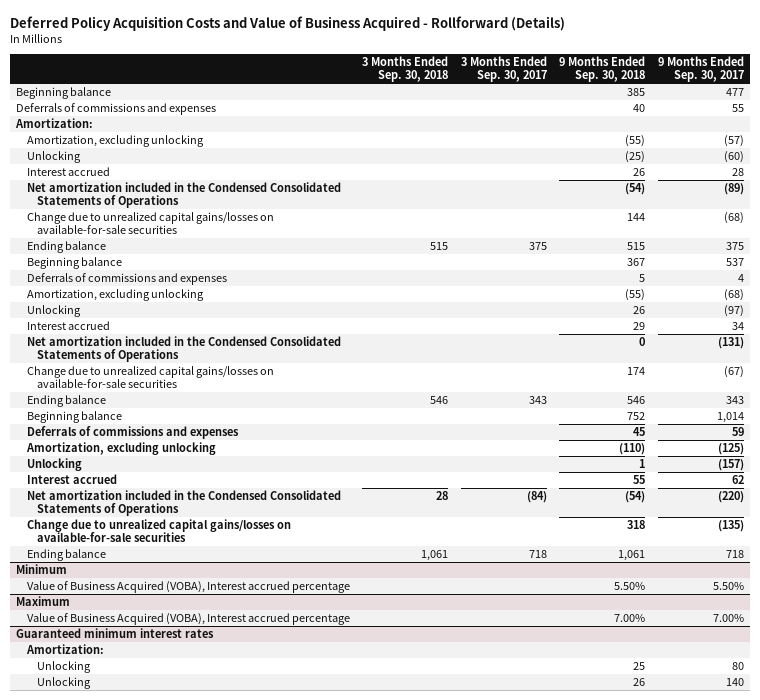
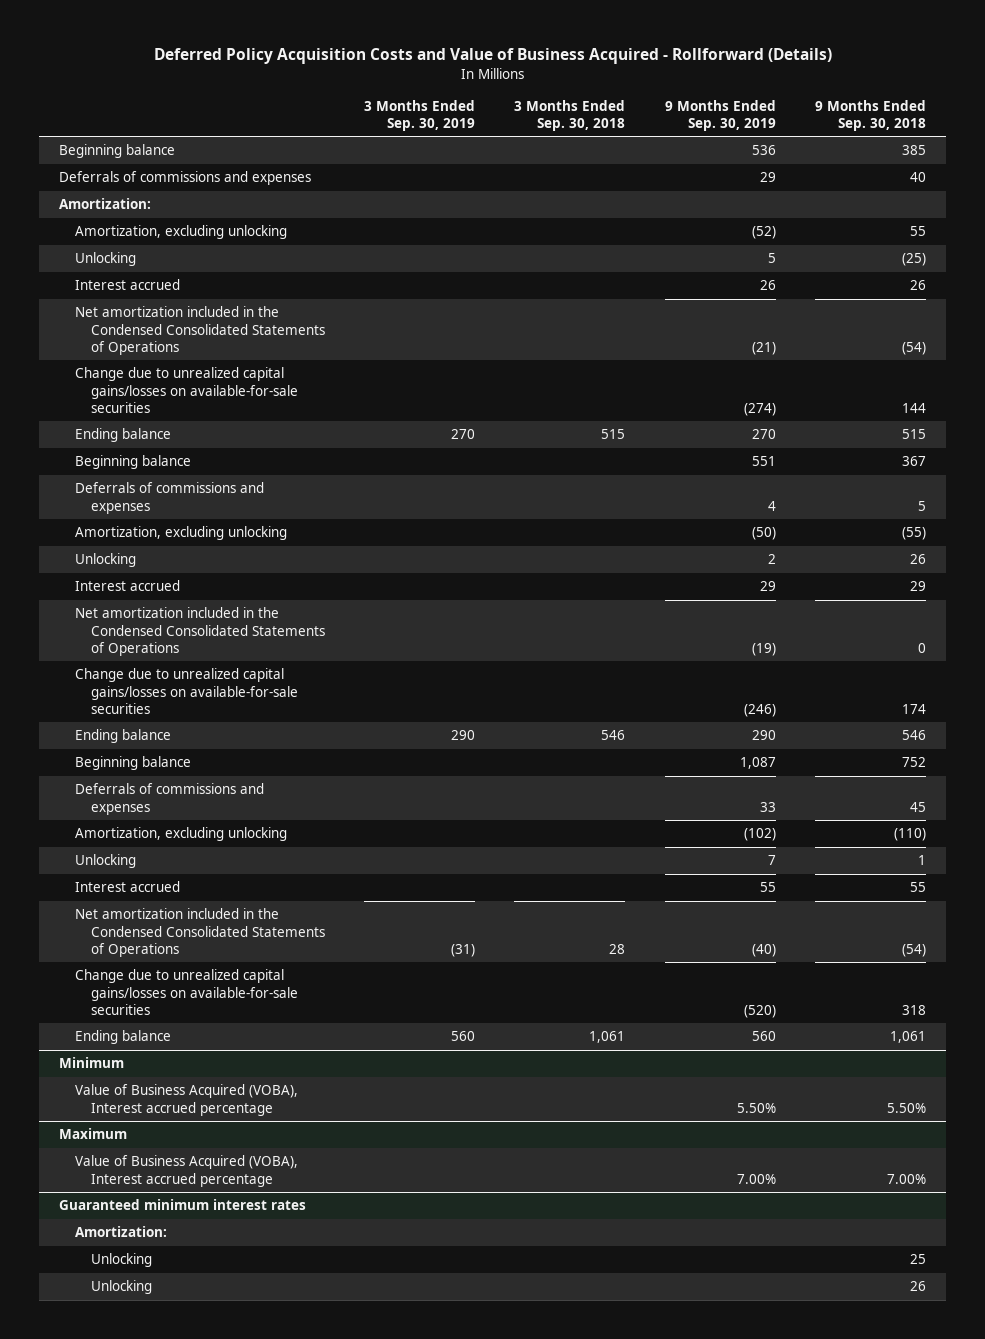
- | 3 Months Ended Sep. 30, 2018 | 3 Months Ended Sep. 30, 2017 | 9 Months Ended Sep. 30, 2018 | 9 Months Ended Sep. 30, 2017
+ | 3 Months Ended Sep. 30, 2019 | 3 Months Ended Sep. 30, 2018 | 9 Months Ended Sep. 30, 2019 | 9 Months Ended Sep. 30, 2018
- Amortization, excluding unlocking | | | (55) | (57)
+ Amortization, excluding unlocking | | | (52) | 55

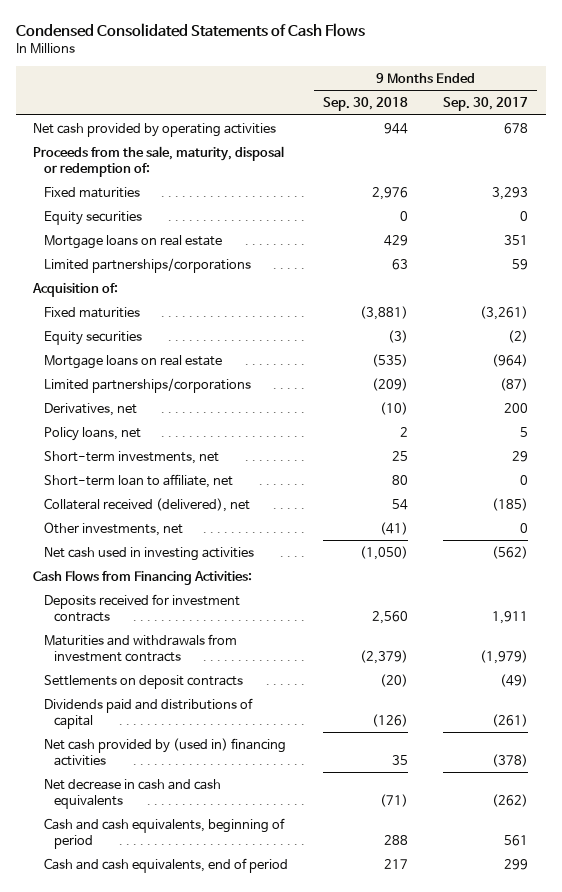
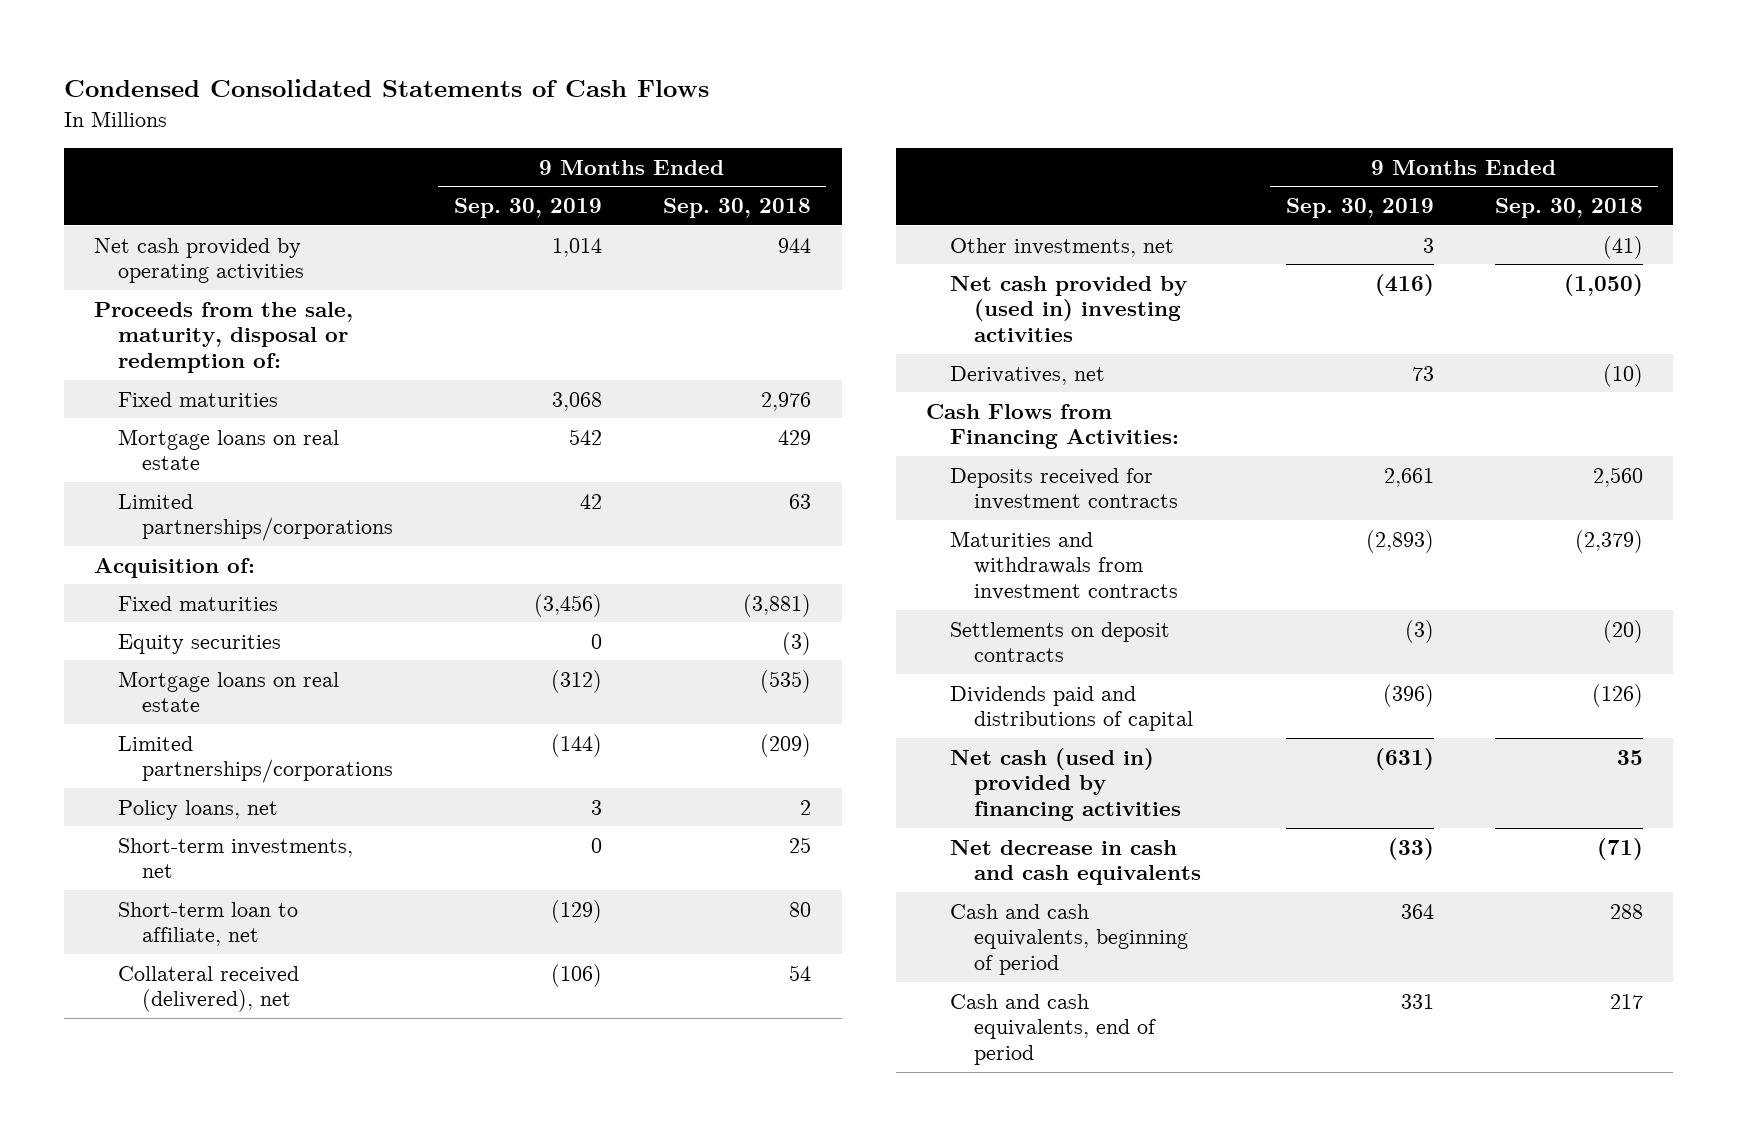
- | 9 Months Ended Sep. 30, 2018 | 9 Months Ended Sep. 30, 2017
+ | 9 Months Ended Sep. 30, 2019 | 9 Months Ended Sep. 30, 2018
- Equity securities | 0 | 0
- Net cash used in investing activities | (1,050) | (562)
+ Net cash provided by (used in) investing activities | (416) | (1,050)
moved down: Derivatives, net | 73 | (10)
- Net cash provided by (used in) financing activities | 35 | (378)
+ Net cash (used in) provided by financing activities | (631) | 35

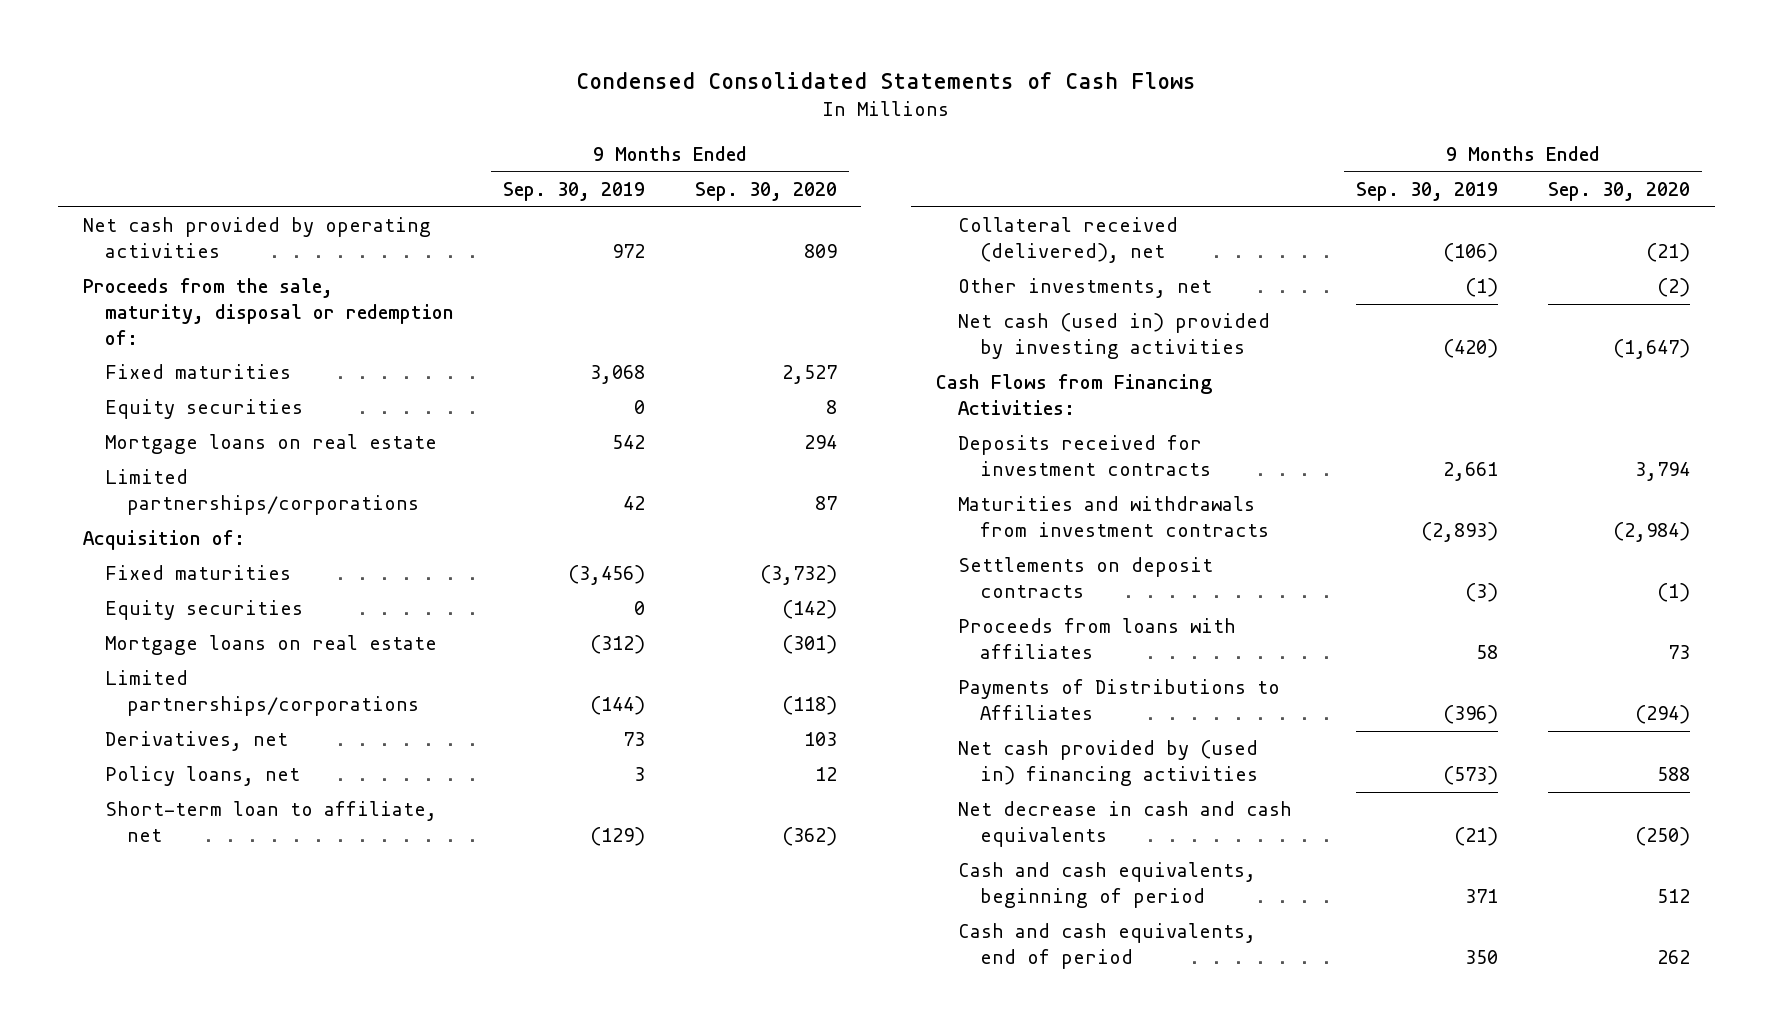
- | 9 Months Ended Sep. 30, 2019 | 9 Months Ended Sep. 30, 2018
+ | 9 Months Ended Sep. 30, 2019 | 9 Months Ended Sep. 30, 2020
- Net cash provided by operating activities | 1,014 | 944
+ Net cash provided by operating activities | 972 | 809
+ Equity securities | 0 | 8
moved up: Derivatives, net | 73 | 103
- Short-term investments, net | 0 | 25
- Other investments, net | 3 | (41)
- Net cash provided by (used in) investing activities | (416) | (1,050)
+ Other investments, net | (1) | (2)
+ Net cash (used in) provided by investing activities | (420) | (1,647)
- Dividends paid and distributions of capital | (396) | (126)
- Net cash (used in) provided by financing activities | (631) | 35
- Net decrease in cash and cash equivalents | (33) | (71)
- Cash and cash equivalents, beginning of period | 364 | 288
- Cash and cash equivalents, end of period | 331 | 217
+ Proceeds from loans with affiliates | 58 | 73
+ Payments of Distributions to Affiliates | (396) | (294)
+ Net cash provided by (used in) financing activities | (573) | 588
+ Net decrease in cash and cash equivalents | (21) | (250)
+ Cash and cash equivalents, beginning of period | 371 | 512
+ Cash and cash equivalents, end of period | 350 | 262

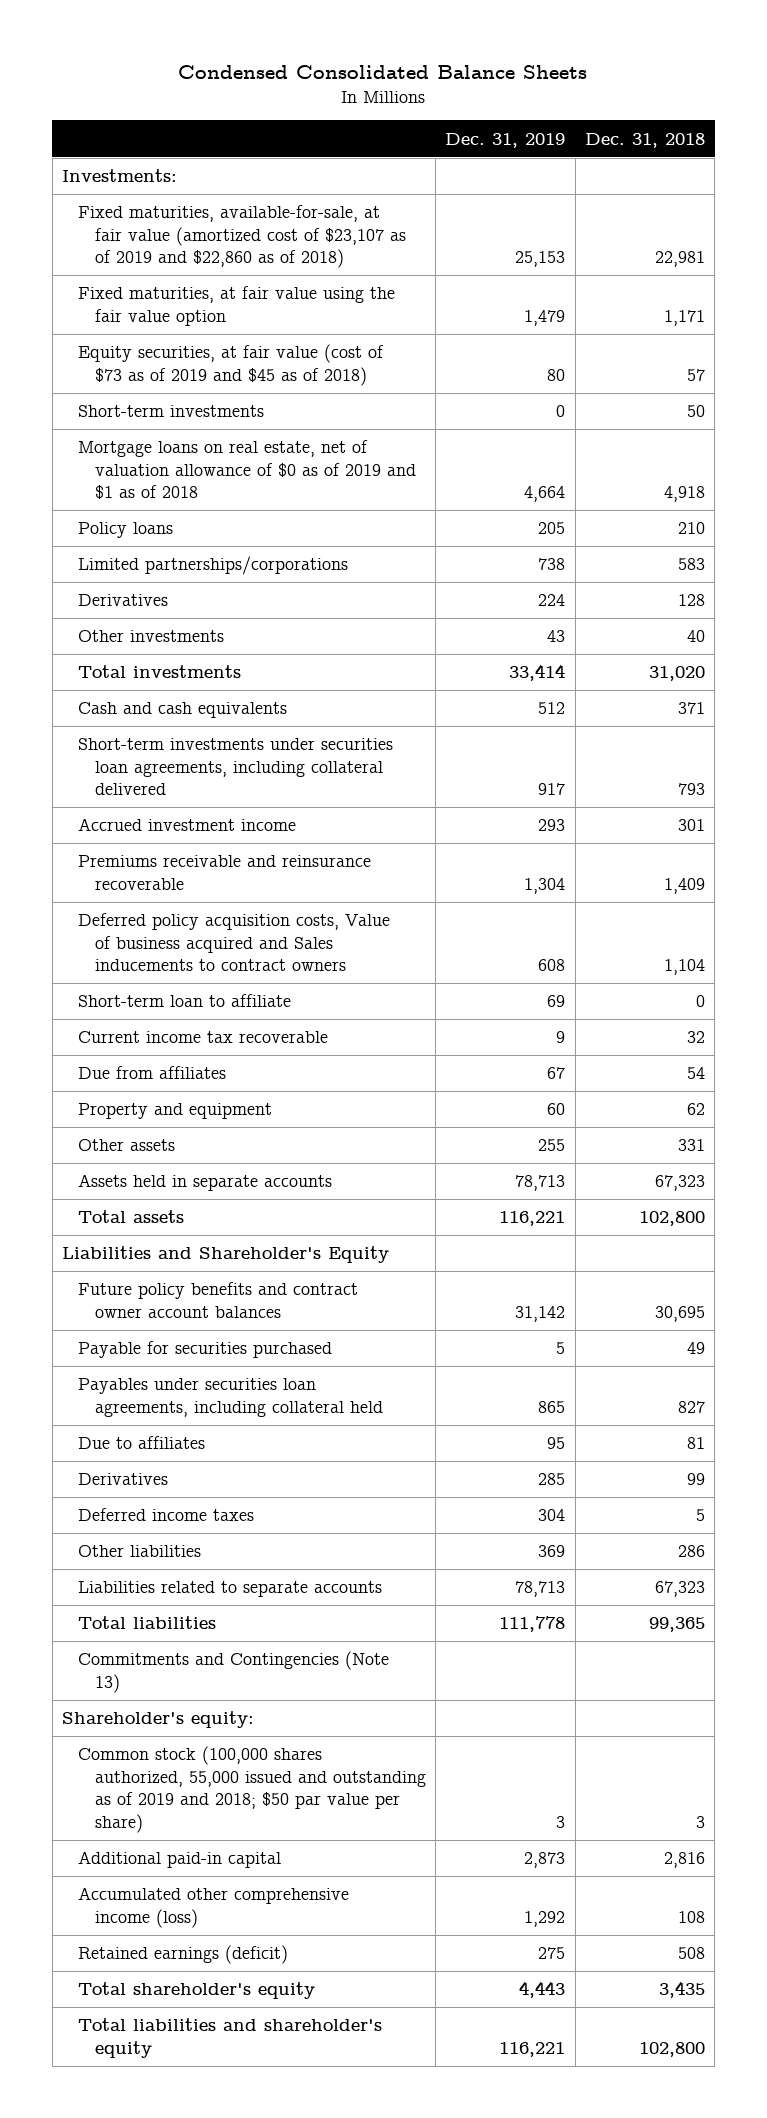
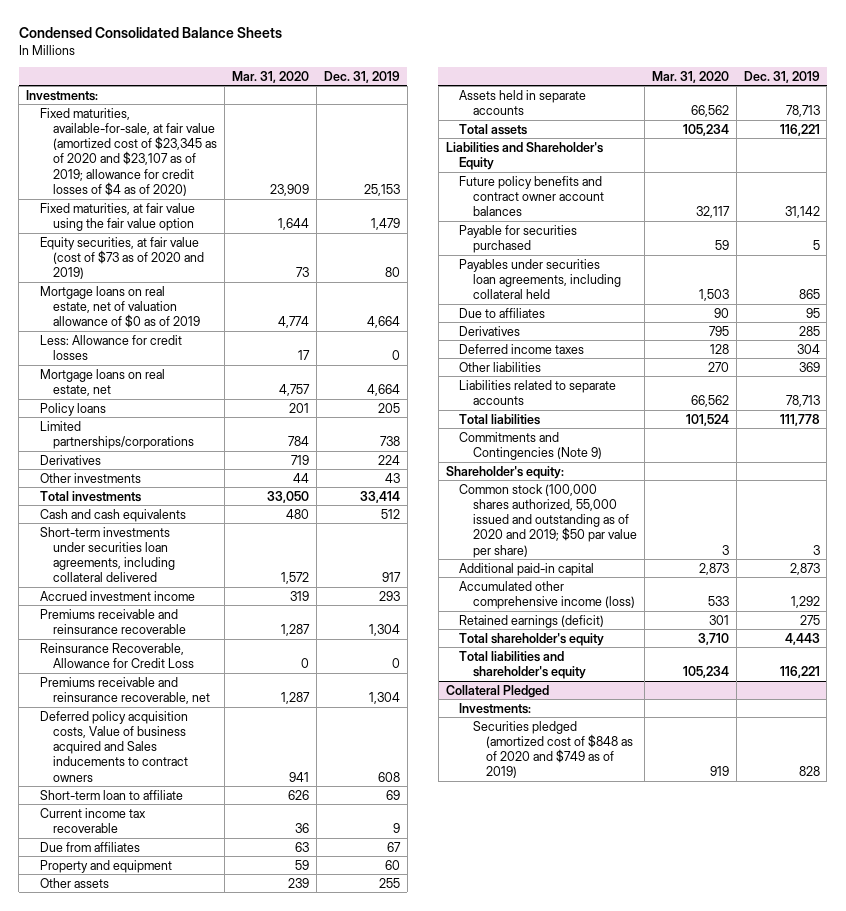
- | Dec. 31, 2019 | Dec. 31, 2018
+ | Mar. 31, 2020 | Dec. 31, 2019
- Fixed maturities, available-for-sale, at fair value (amortized cost of $23,107 as of 2019 and $22,860 as of 2018) | 25,153 | 22,981
+ Fixed maturities, available-for-sale, at fair value (amortized cost of $23,345 as of 2020 and $23,107 as of 2019; allowance for credit losses of $4 as of 2020) | 23,909 | 25,153
- Equity securities, at fair value (cost of $73 as of 2019 and $45 as of 2018) | 80 | 57
- Short-term investments | 0 | 50
- Mortgage loans on real estate, net of valuation allowance of $0 as of 2019 and $1 as of 2018 | 4,664 | 4,918
+ Equity securities, at fair value (cost of $73 as of 2020 and 2019) | 73 | 80
+ Mortgage loans on real estate, net of valuation allowance of $0 as of 2019 | 4,774 | 4,664
+ Less: Allowance for credit losses | 17 | 0
+ Mortgage loans on real estate, net | 4,757 | 4,664
+ Reinsurance Recoverable, Allowance for Credit Loss | 0 | 0
+ Premiums receivable and reinsurance recoverable, net | 1,287 | 1,304
- Commitments and Contingencies (Note 13)
+ Commitments and Contingencies (Note 9)
- Common stock (100,000 shares authorized, 55,000 issued and outstanding as of 2019 and 2018; $50 par value per share) | 3 | 3
+ Common stock (100,000 shares authorized, 55,000 issued and outstanding as of 2020 and 2019; $50 par value per share) | 3 | 3
+ Collateral Pledged
+ Investments:
+ Securities pledged (amortized cost of $848 as of 2020 and $749 as of 2019) | 919 | 828

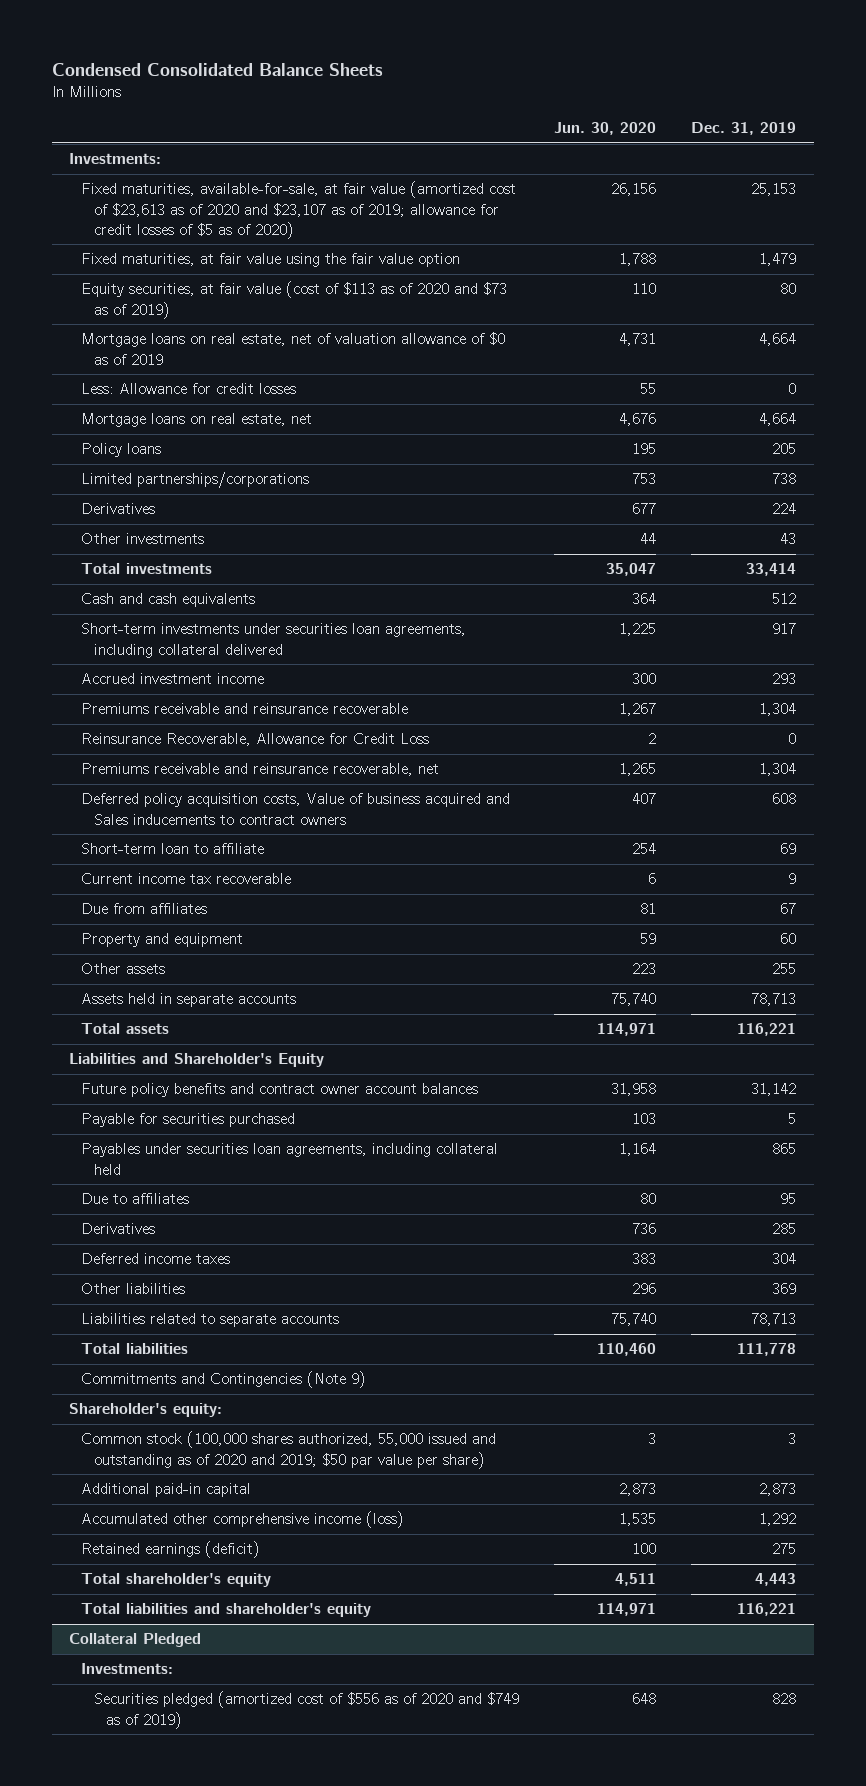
- | Mar. 31, 2020 | Dec. 31, 2019
+ | Jun. 30, 2020 | Dec. 31, 2019
- Fixed maturities, available-for-sale, at fair value (amortized cost of $23,345 as of 2020 and $23,107 as of 2019; allowance for credit losses of $4 as of 2020) | 23,909 | 25,153
+ Fixed maturities, available-for-sale, at fair value (amortized cost of $23,613 as of 2020 and $23,107 as of 2019; allowance for credit losses of $5 as of 2020) | 26,156 | 25,153
- Equity securities, at fair value (cost of $73 as of 2020 and 2019) | 73 | 80
+ Equity securities, at fair value (cost of $113 as of 2020 and $73 as of 2019) | 110 | 80
@ Collateral Pledged
- Securities pledged (amortized cost of $848 as of 2020 and $749 as of 2019) | 919 | 828
+ Securities pledged (amortized cost of $556 as of 2020 and $749 as of 2019) | 648 | 828

